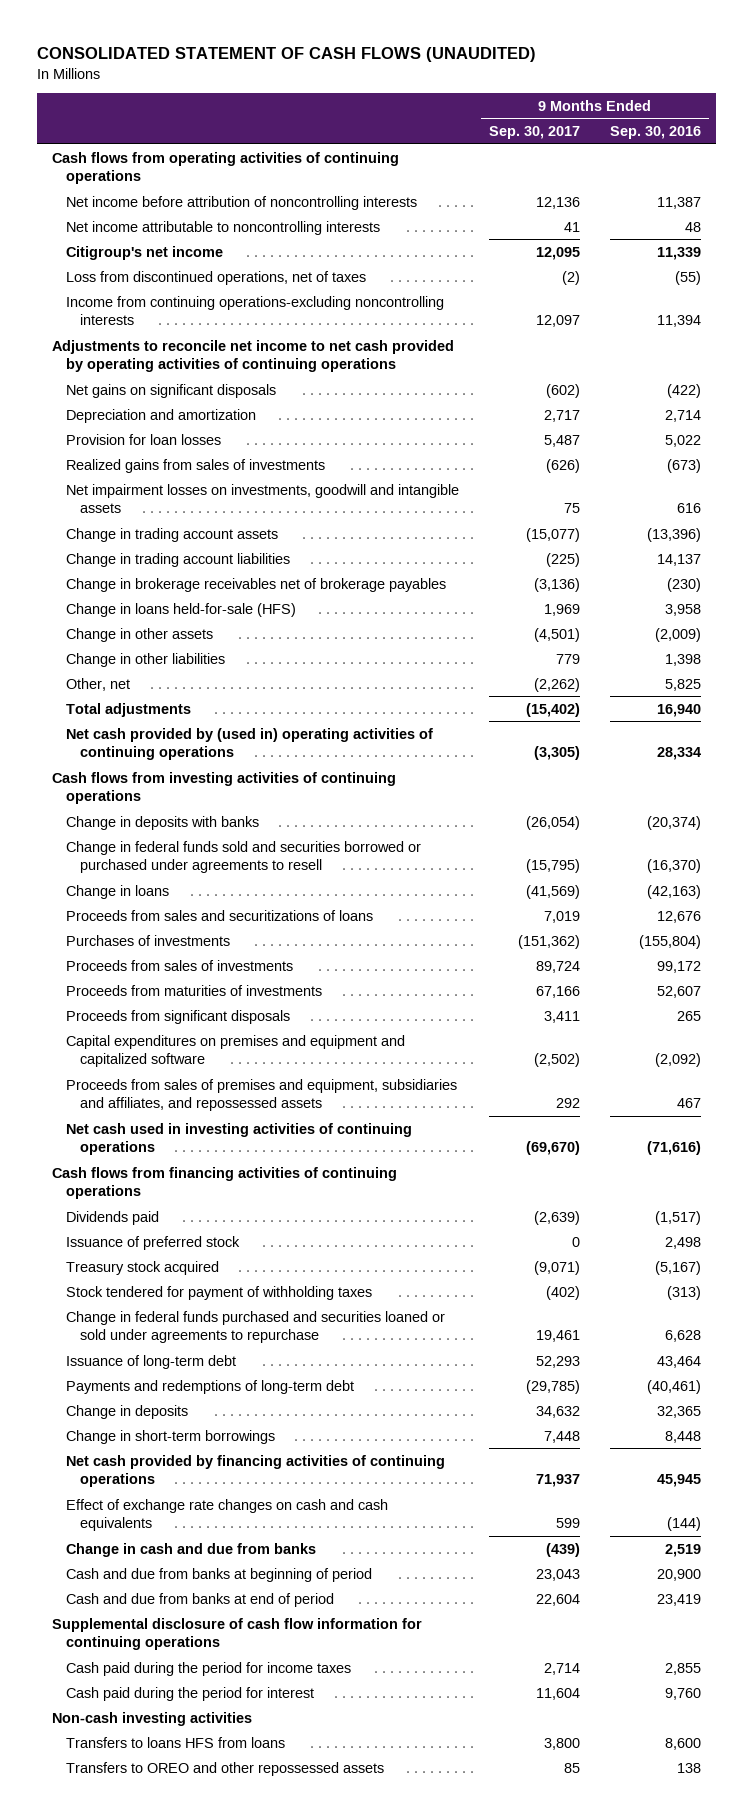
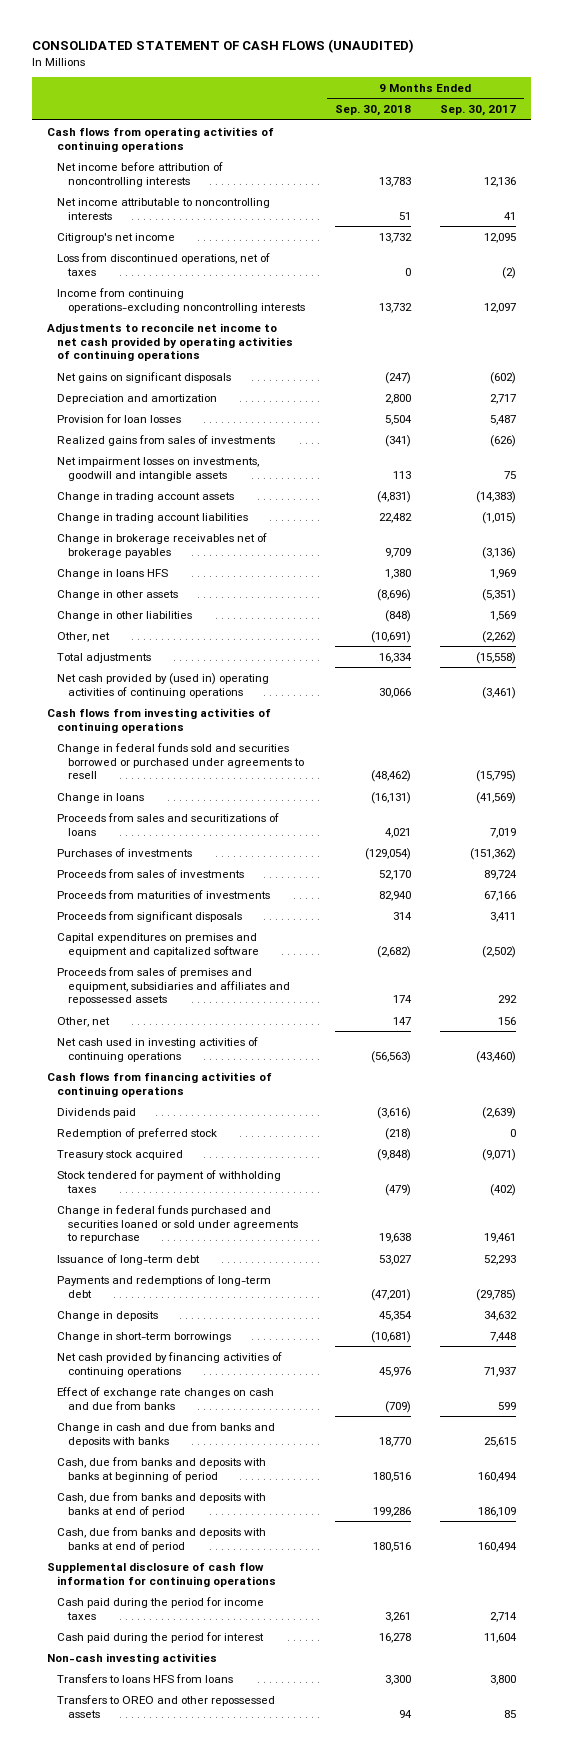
- | 9 Months Ended Sep. 30, 2017 | 9 Months Ended Sep. 30, 2016
+ | 9 Months Ended Sep. 30, 2018 | 9 Months Ended Sep. 30, 2017
- Change in trading account assets | (15,077) | (13,396)
- Change in trading account liabilities | (225) | 14,137
+ Change in trading account assets | (4,831) | (14,383)
+ Change in trading account liabilities | 22,482 | (1,015)
- Change in loans held-for-sale (HFS) | 1,969 | 3,958
- Change in other assets | (4,501) | (2,009)
- Change in other liabilities | 779 | 1,398
+ Change in loans HFS | 1,380 | 1,969
+ Change in other assets | (8,696) | (5,351)
+ Change in other liabilities | (848) | 1,569
- Total adjustments | (15,402) | 16,940
- Net cash provided by (used in) operating activities of continuing operations | (3,305) | 28,334
+ Total adjustments | 16,334 | (15,558)
+ Net cash provided by (used in) operating activities of continuing operations | 30,066 | (3,461)
- Change in deposits with banks | (26,054) | (20,374)
- Proceeds from sales of premises and equipment, subsidiaries and affiliates, and repossessed assets | 292 | 467
- Net cash used in investing activities of continuing operations | (69,670) | (71,616)
+ Proceeds from sales of premises and equipment, subsidiaries and affiliates and repossessed assets | 174 | 292
+ Other, net | 147 | 156
+ Net cash used in investing activities of continuing operations | (56,563) | (43,460)
- Issuance of preferred stock | 0 | 2,498
+ Redemption of preferred stock | (218) | 0
- Effect of exchange rate changes on cash and cash equivalents | 599 | (144)
- Change in cash and due from banks | (439) | 2,519
- Cash and due from banks at beginning of period | 23,043 | 20,900
- Cash and due from banks at end of period | 22,604 | 23,419
+ Effect of exchange rate changes on cash and due from banks | (709) | 599
+ Change in cash and due from banks and deposits with banks | 18,770 | 25,615
+ Cash, due from banks and deposits with banks at beginning of period | 180,516 | 160,494
+ Cash, due from banks and deposits with banks at end of period | 199,286 | 186,109
+ Cash, due from banks and deposits with banks at end of period | 180,516 | 160,494

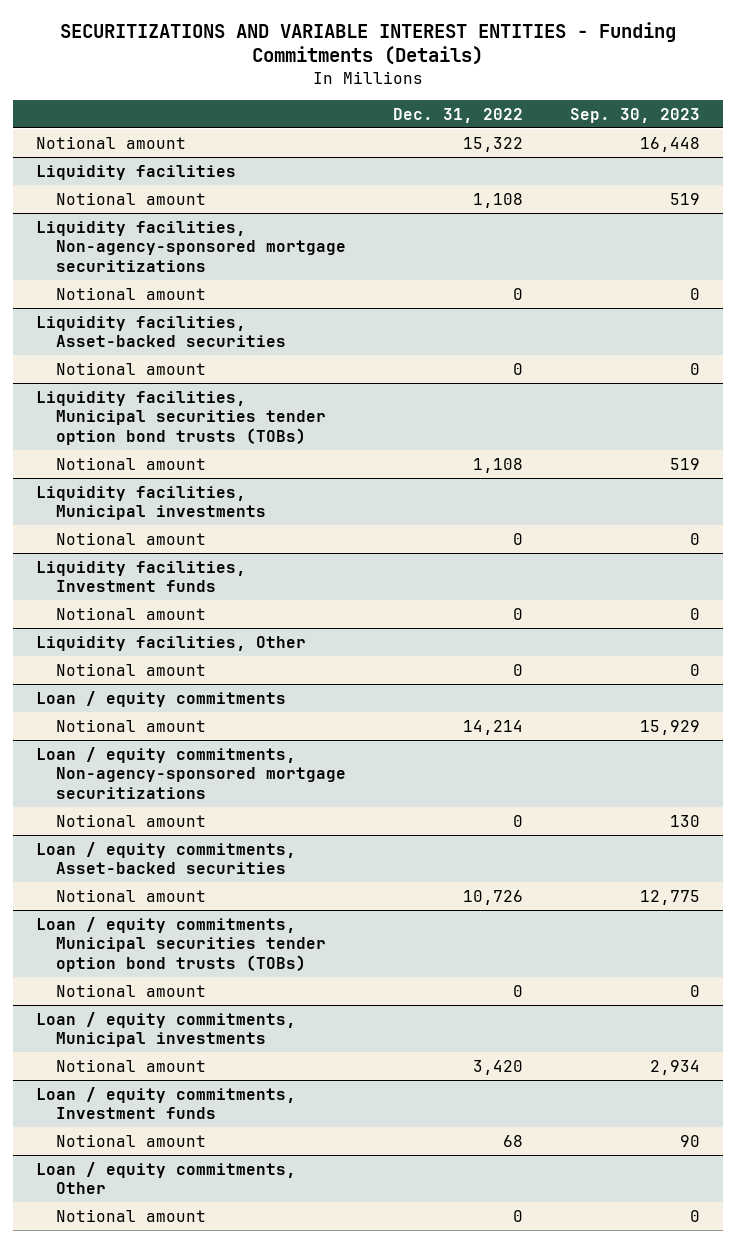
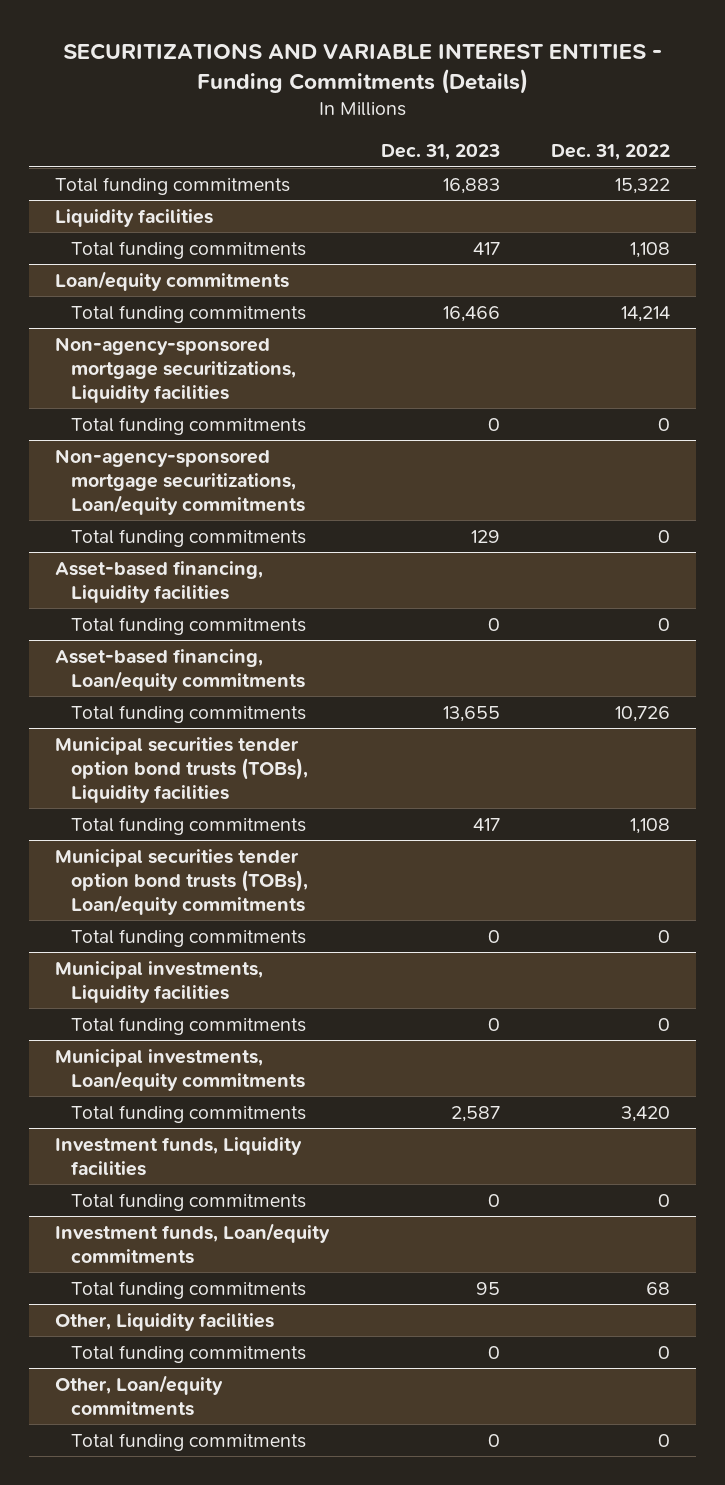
- | Dec. 31, 2022 | Sep. 30, 2023
+ | Dec. 31, 2023 | Dec. 31, 2022
- Notional amount | 15,322 | 16,448
+ Total funding commitments | 16,883 | 15,322
@ Liquidity facilities
- Notional amount | 1,108 | 519
- Liquidity facilities, Non-agency-sponsored mortgage securitizations
- Notional amount | 0 | 0
- Liquidity facilities, Asset-backed securities
- Notional amount | 0 | 0
- Liquidity facilities, Municipal securities tender option bond trusts (TOBs)
- Notional amount | 1,108 | 519
- Liquidity facilities, Municipal investments
- Notional amount | 0 | 0
- Liquidity facilities, Investment funds
- Notional amount | 0 | 0
- Liquidity facilities, Other
- Notional amount | 0 | 0
- Loan / equity commitments
- Notional amount | 14,214 | 15,929
- Loan / equity commitments, Non-agency-sponsored mortgage securitizations
- Notional amount | 0 | 130
- Loan / equity commitments, Asset-backed securities
- Notional amount | 10,726 | 12,775
- Loan / equity commitments, Municipal securities tender option bond trusts (TOBs)
- Notional amount | 0 | 0
- Loan / equity commitments, Municipal investments
- Notional amount | 3,420 | 2,934
- Loan / equity commitments, Investment funds
- Notional amount | 68 | 90
- Loan / equity commitments, Other
- Notional amount | 0 | 0
@ Liquidity facilities
+ Total funding commitments | 417 | 1,108
+ Loan/equity commitments
+ Total funding commitments | 16,466 | 14,214
+ Non-agency-sponsored mortgage securitizations, Liquidity facilities
+ Total funding commitments | 0 | 0
+ Non-agency-sponsored mortgage securitizations, Loan/equity commitments
+ Total funding commitments | 129 | 0
+ Asset-based financing, Liquidity facilities
+ Total funding commitments | 0 | 0
+ Asset-based financing, Loan/equity commitments
+ Total funding commitments | 13,655 | 10,726
+ Municipal securities tender option bond trusts (TOBs), Liquidity facilities
+ Total funding commitments | 417 | 1,108
+ Municipal securities tender option bond trusts (TOBs), Loan/equity commitments
+ Total funding commitments | 0 | 0
+ Municipal investments, Liquidity facilities
+ Total funding commitments | 0 | 0
+ Municipal investments, Loan/equity commitments
+ Total funding commitments | 2,587 | 3,420
+ Investment funds, Liquidity facilities
+ Total funding commitments | 0 | 0
+ Investment funds, Loan/equity commitments
+ Total funding commitments | 95 | 68
+ Other, Liquidity facilities
+ Total funding commitments | 0 | 0
+ Other, Loan/equity commitments
+ Total funding commitments | 0 | 0

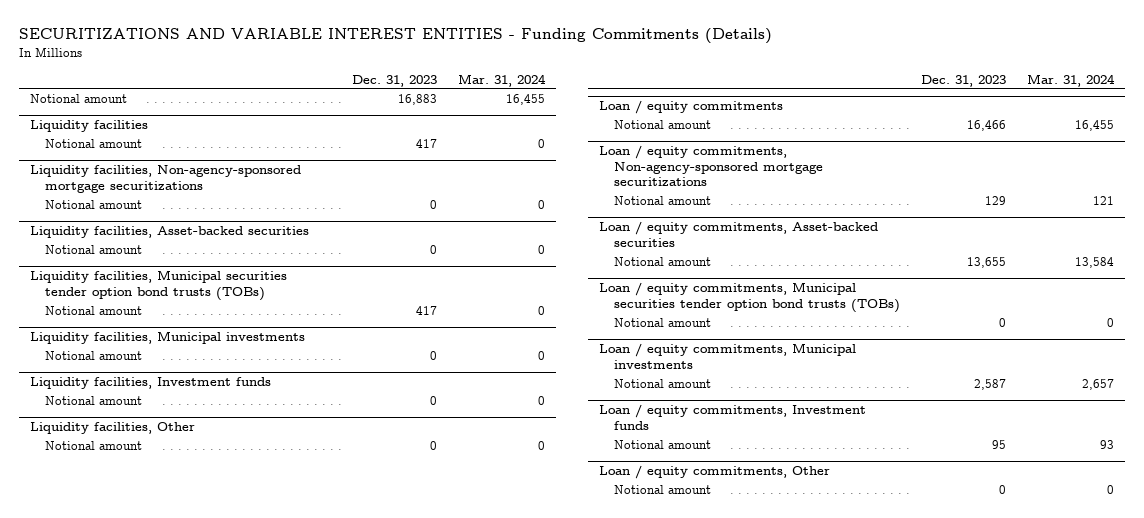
- | Dec. 31, 2023 | Dec. 31, 2022
+ | Dec. 31, 2023 | Mar. 31, 2024
- Total funding commitments | 16,883 | 15,322
+ Notional amount | 16,883 | 16,455
@ Liquidity facilities
- Total funding commitments | 417 | 1,108
- Loan/equity commitments
- Total funding commitments | 16,466 | 14,214
- Non-agency-sponsored mortgage securitizations, Liquidity facilities
- Total funding commitments | 0 | 0
- Non-agency-sponsored mortgage securitizations, Loan/equity commitments
- Total funding commitments | 129 | 0
- Asset-based financing, Liquidity facilities
- Total funding commitments | 0 | 0
- Asset-based financing, Loan/equity commitments
- Total funding commitments | 13,655 | 10,726
- Municipal securities tender option bond trusts (TOBs), Liquidity facilities
- Total funding commitments | 417 | 1,108
- Municipal securities tender option bond trusts (TOBs), Loan/equity commitments
- Total funding commitments | 0 | 0
- Municipal investments, Liquidity facilities
- Total funding commitments | 0 | 0
- Municipal investments, Loan/equity commitments
- Total funding commitments | 2,587 | 3,420
- Investment funds, Liquidity facilities
- Total funding commitments | 0 | 0
- Investment funds, Loan/equity commitments
- Total funding commitments | 95 | 68
- Other, Liquidity facilities
- Total funding commitments | 0 | 0
- Other, Loan/equity commitments
- Total funding commitments | 0 | 0
@ Liquidity facilities
+ Notional amount | 417 | 0
+ Liquidity facilities, Non-agency-sponsored mortgage securitizations
+ Notional amount | 0 | 0
+ Liquidity facilities, Asset-backed securities
+ Notional amount | 0 | 0
+ Liquidity facilities, Municipal securities tender option bond trusts (TOBs)
+ Notional amount | 417 | 0
+ Liquidity facilities, Municipal investments
+ Notional amount | 0 | 0
+ Liquidity facilities, Investment funds
+ Notional amount | 0 | 0
+ Liquidity facilities, Other
+ Notional amount | 0 | 0
+ Loan / equity commitments
+ Notional amount | 16,466 | 16,455
+ Loan / equity commitments, Non-agency-sponsored mortgage securitizations
+ Notional amount | 129 | 121
+ Loan / equity commitments, Asset-backed securities
+ Notional amount | 13,655 | 13,584
+ Loan / equity commitments, Municipal securities tender option bond trusts (TOBs)
+ Notional amount | 0 | 0
+ Loan / equity commitments, Municipal investments
+ Notional amount | 2,587 | 2,657
+ Loan / equity commitments, Investment funds
+ Notional amount | 95 | 93
+ Loan / equity commitments, Other
+ Notional amount | 0 | 0

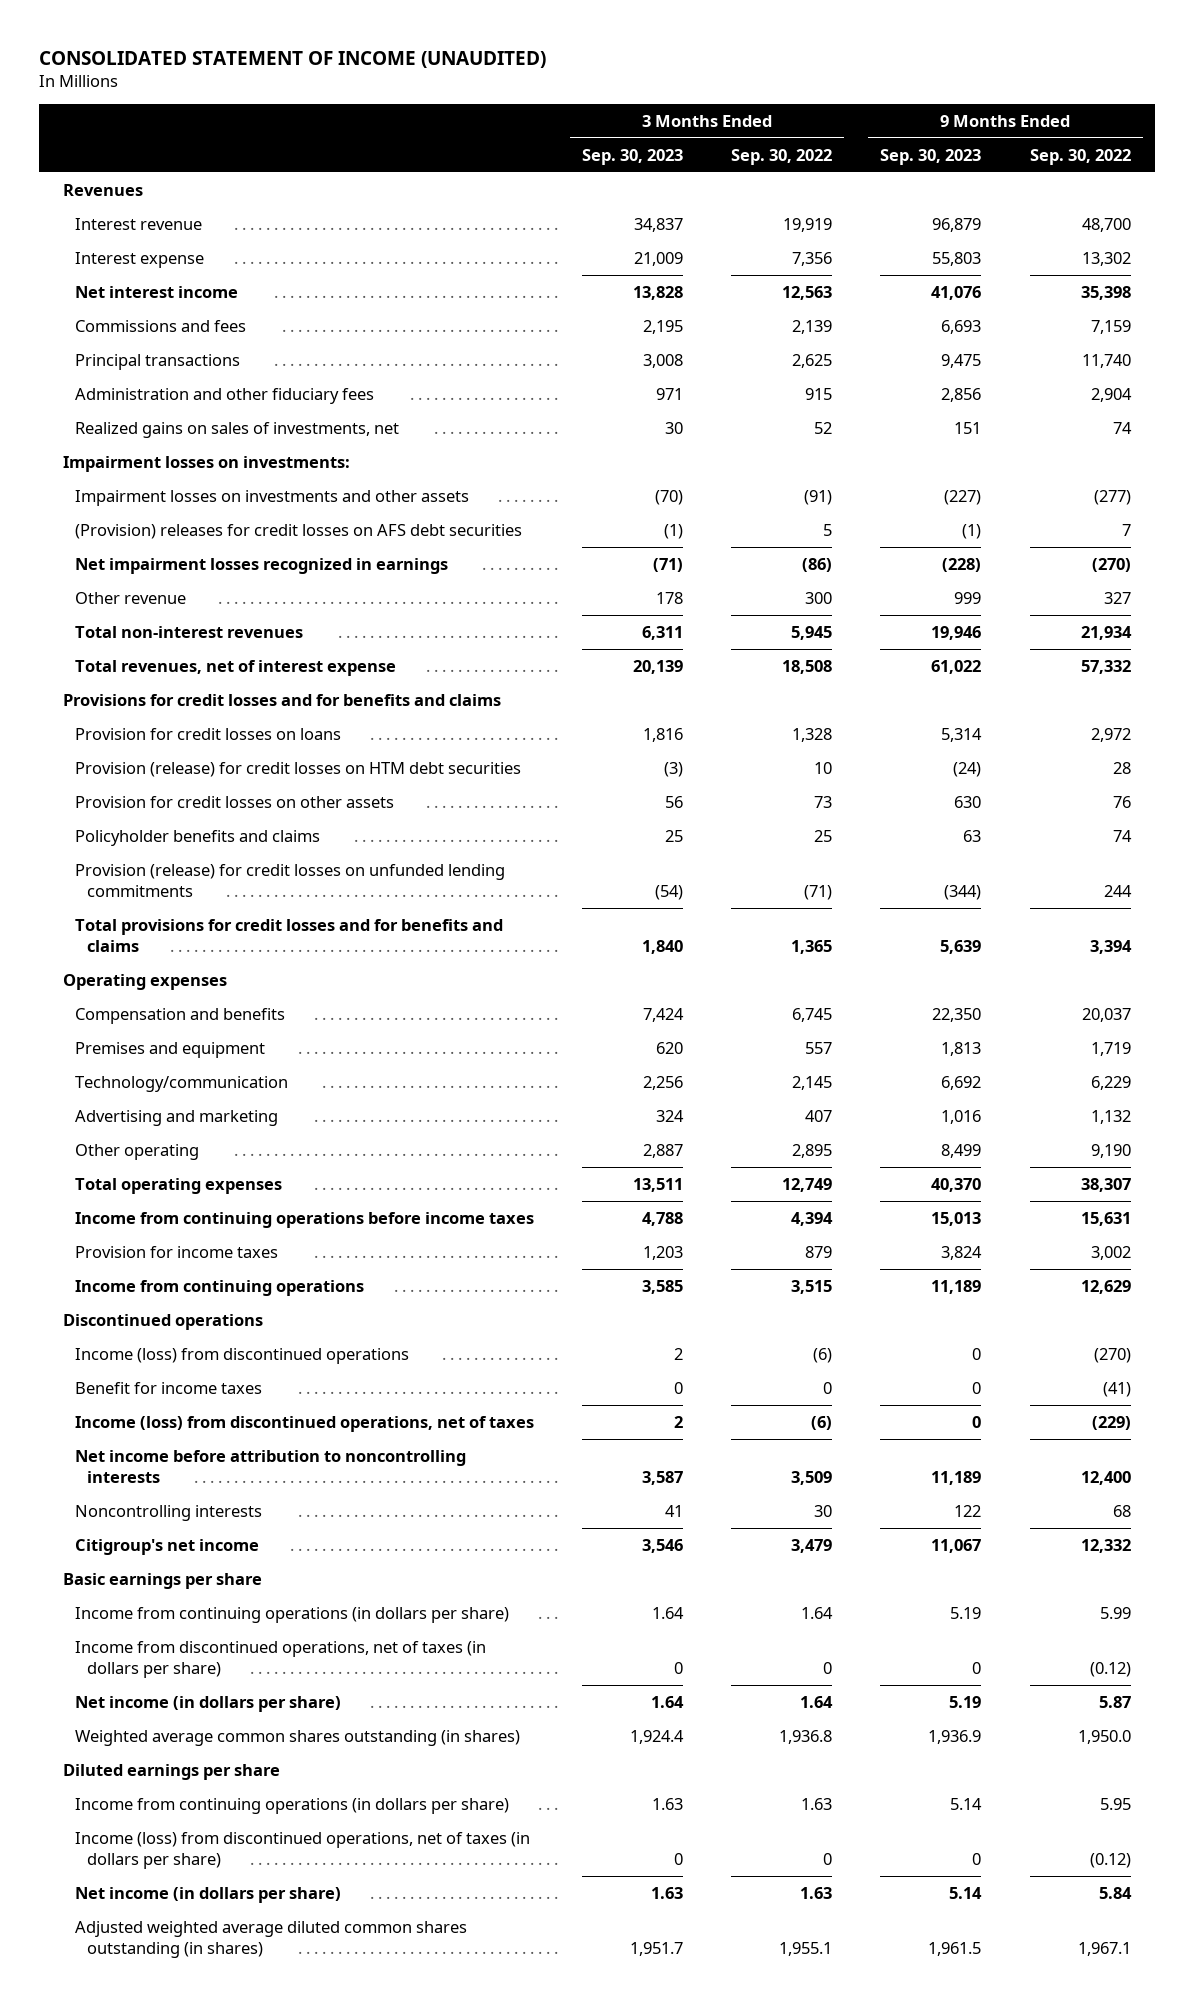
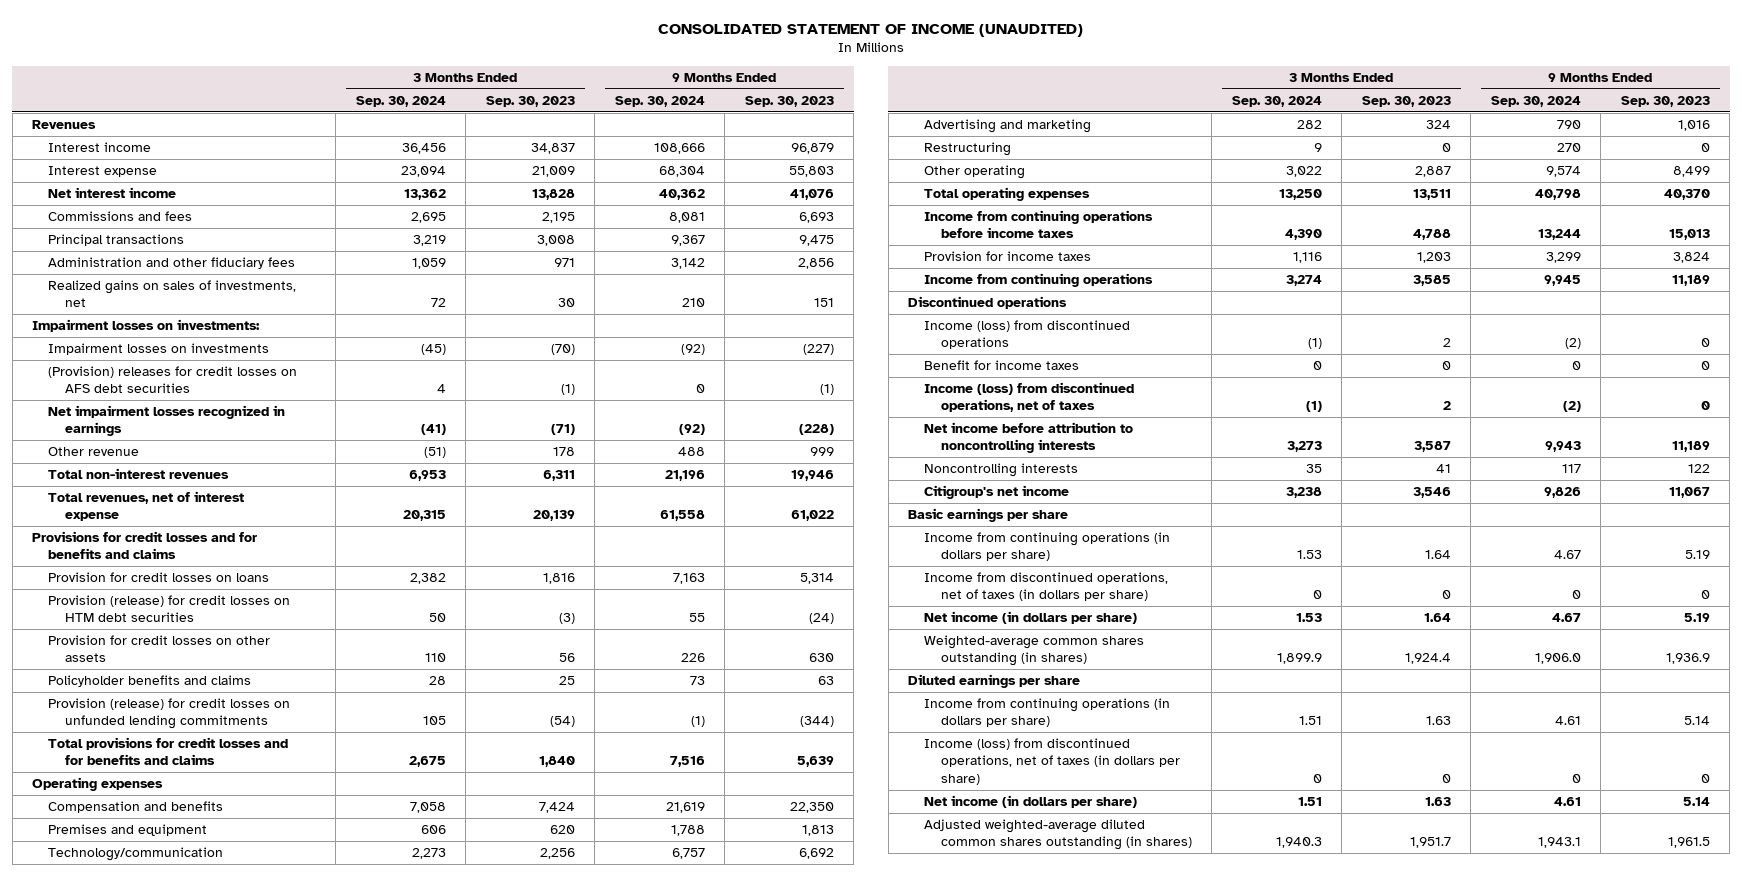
- | 3 Months Ended Sep. 30, 2023 | 3 Months Ended Sep. 30, 2022 | 9 Months Ended Sep. 30, 2023 | 9 Months Ended Sep. 30, 2022
+ | 3 Months Ended Sep. 30, 2024 | 3 Months Ended Sep. 30, 2023 | 9 Months Ended Sep. 30, 2024 | 9 Months Ended Sep. 30, 2023
- Interest revenue | 34,837 | 19,919 | 96,879 | 48,700
+ Interest income | 36,456 | 34,837 | 108,666 | 96,879
- Impairment losses on investments and other assets | (70) | (91) | (227) | (277)
+ Impairment losses on investments | (45) | (70) | (92) | (227)
+ Restructuring | 9 | 0 | 270 | 0
- Weighted average common shares outstanding (in shares) | 1,924.4 | 1,936.8 | 1,936.9 | 1,950.0
+ Weighted-average common shares outstanding (in shares) | 1,899.9 | 1,924.4 | 1,906.0 | 1,936.9
- Adjusted weighted average diluted common shares outstanding (in shares) | 1,951.7 | 1,955.1 | 1,961.5 | 1,967.1
+ Adjusted weighted-average diluted common shares outstanding (in shares) | 1,940.3 | 1,951.7 | 1,943.1 | 1,961.5

